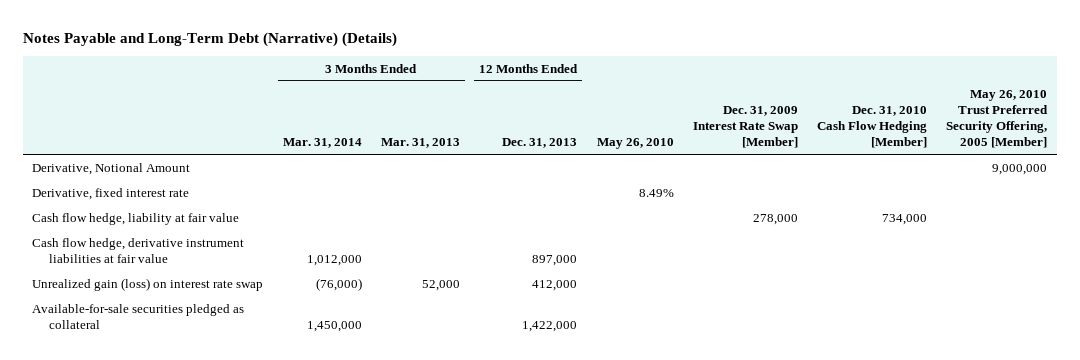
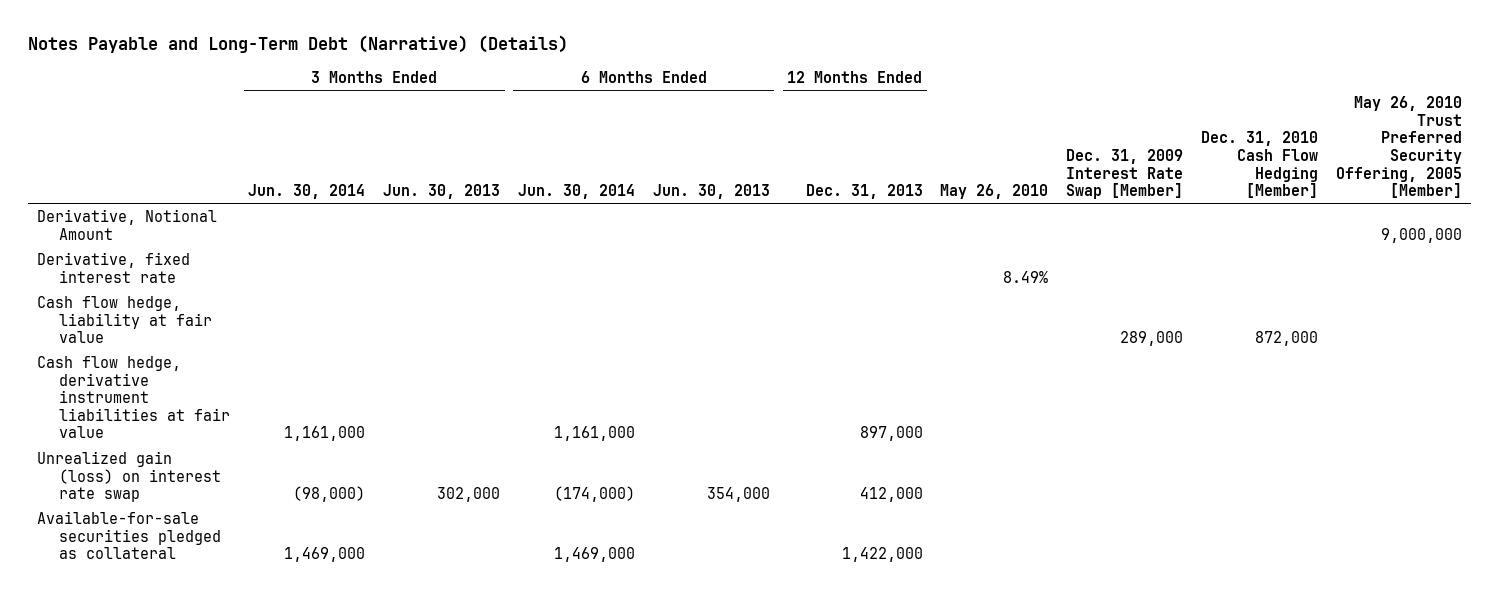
- | 3 Months Ended Mar. 31, 2014 | 3 Months Ended Mar. 31, 2013 | 12 Months Ended Dec. 31, 2013 | May 26, 2010 | Dec. 31, 2009 Interest Rate Swap [Member] | Dec. 31, 2010 Cash Flow Hedging [Member] | May 26, 2010 Trust Preferred Security Offering, 2005 [Member]
+ | 3 Months Ended Jun. 30, 2014 | 3 Months Ended Jun. 30, 2013 | 6 Months Ended Jun. 30, 2014 | 6 Months Ended Jun. 30, 2013 | 12 Months Ended Dec. 31, 2013 | May 26, 2010 | Dec. 31, 2009 Interest Rate Swap [Member] | Dec. 31, 2010 Cash Flow Hedging [Member] | May 26, 2010 Trust Preferred Security Offering, 2005 [Member]
- Cash flow hedge, liability at fair value | | | | | 278,000 | 734,000 |
+ Cash flow hedge, liability at fair value | | | | | | | 289,000 | 872,000 |

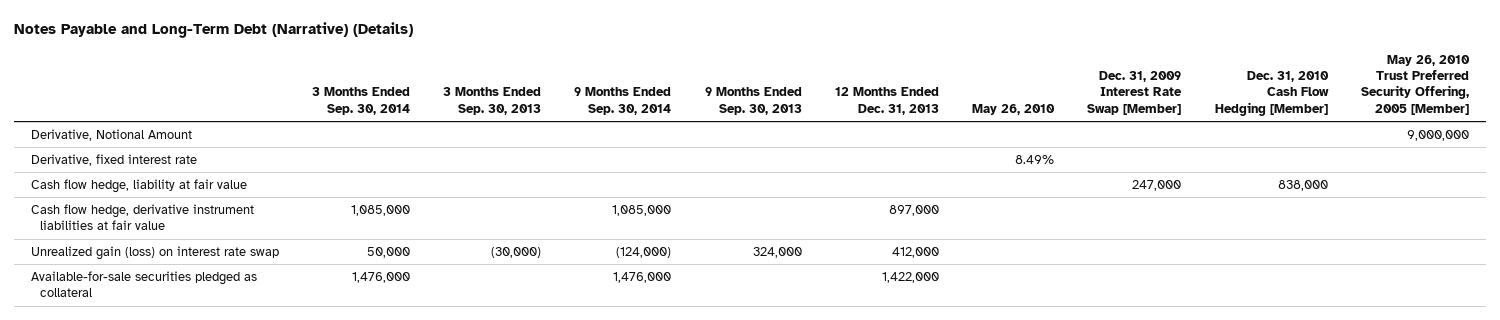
- | 3 Months Ended Jun. 30, 2014 | 3 Months Ended Jun. 30, 2013 | 6 Months Ended Jun. 30, 2014 | 6 Months Ended Jun. 30, 2013 | 12 Months Ended Dec. 31, 2013 | May 26, 2010 | Dec. 31, 2009 Interest Rate Swap [Member] | Dec. 31, 2010 Cash Flow Hedging [Member] | May 26, 2010 Trust Preferred Security Offering, 2005 [Member]
+ | 3 Months Ended Sep. 30, 2014 | 3 Months Ended Sep. 30, 2013 | 9 Months Ended Sep. 30, 2014 | 9 Months Ended Sep. 30, 2013 | 12 Months Ended Dec. 31, 2013 | May 26, 2010 | Dec. 31, 2009 Interest Rate Swap [Member] | Dec. 31, 2010 Cash Flow Hedging [Member] | May 26, 2010 Trust Preferred Security Offering, 2005 [Member]
- Cash flow hedge, liability at fair value | | | | | | | 289,000 | 872,000 |
+ Cash flow hedge, liability at fair value | | | | | | | 247,000 | 838,000 |

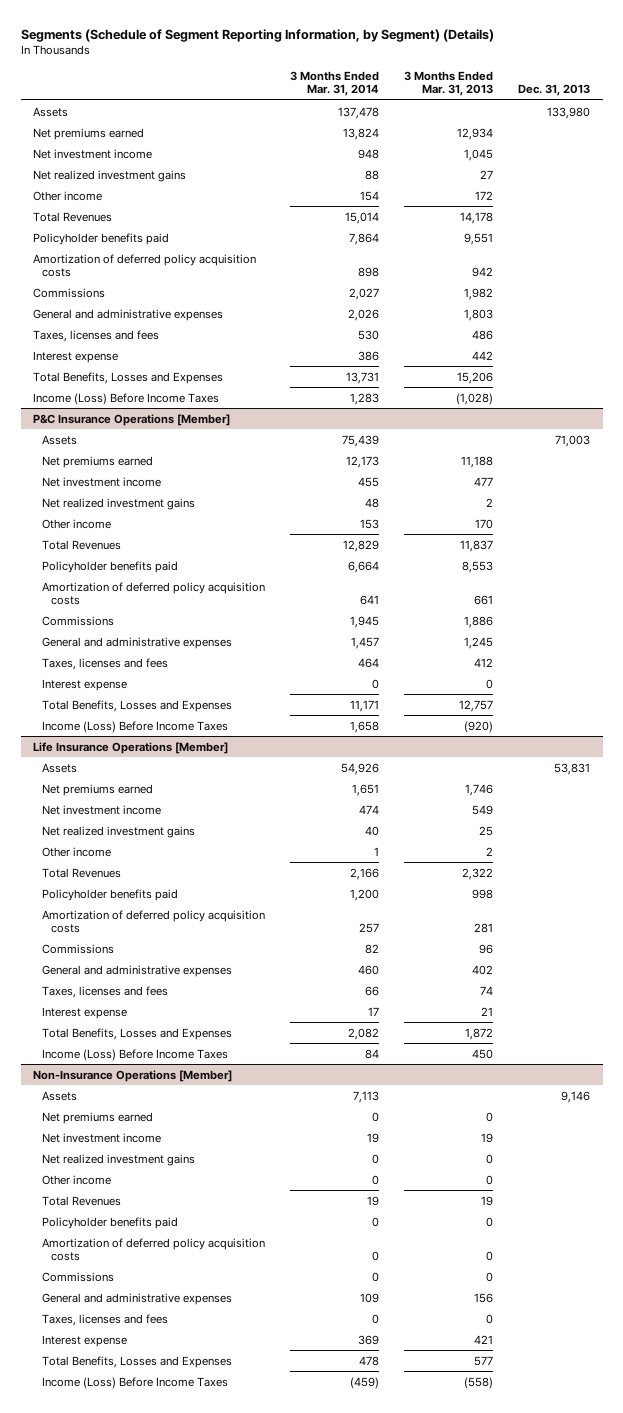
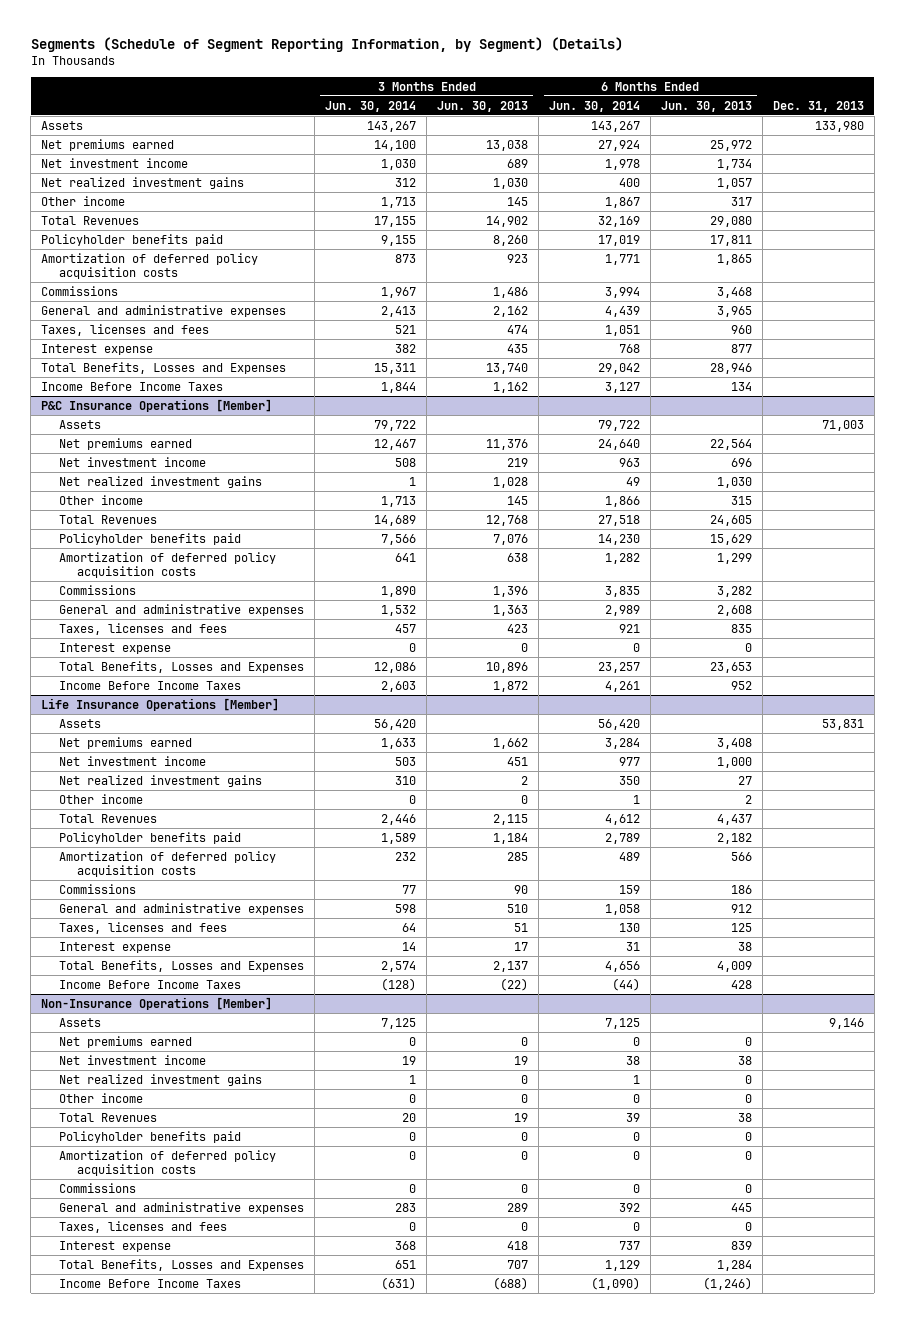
- | 3 Months Ended Mar. 31, 2014 | 3 Months Ended Mar. 31, 2013 | Dec. 31, 2013
+ | 3 Months Ended Jun. 30, 2014 | 3 Months Ended Jun. 30, 2013 | 6 Months Ended Jun. 30, 2014 | 6 Months Ended Jun. 30, 2013 | Dec. 31, 2013
- Income (Loss) Before Income Taxes | 1,283 | (1,028) |
+ Income Before Income Taxes | 1,844 | 1,162 | 3,127 | 134 |
@ P&C Insurance Operations [Member]
- Income (Loss) Before Income Taxes | 1,658 | (920) |
+ Income Before Income Taxes | 2,603 | 1,872 | 4,261 | 952 |
@ Life Insurance Operations [Member]
- Income (Loss) Before Income Taxes | 84 | 450 |
+ Income Before Income Taxes | (128) | (22) | (44) | 428 |
@ Non-Insurance Operations [Member]
- Income (Loss) Before Income Taxes | (459) | (558) |
+ Income Before Income Taxes | (631) | (688) | (1,090) | (1,246) |

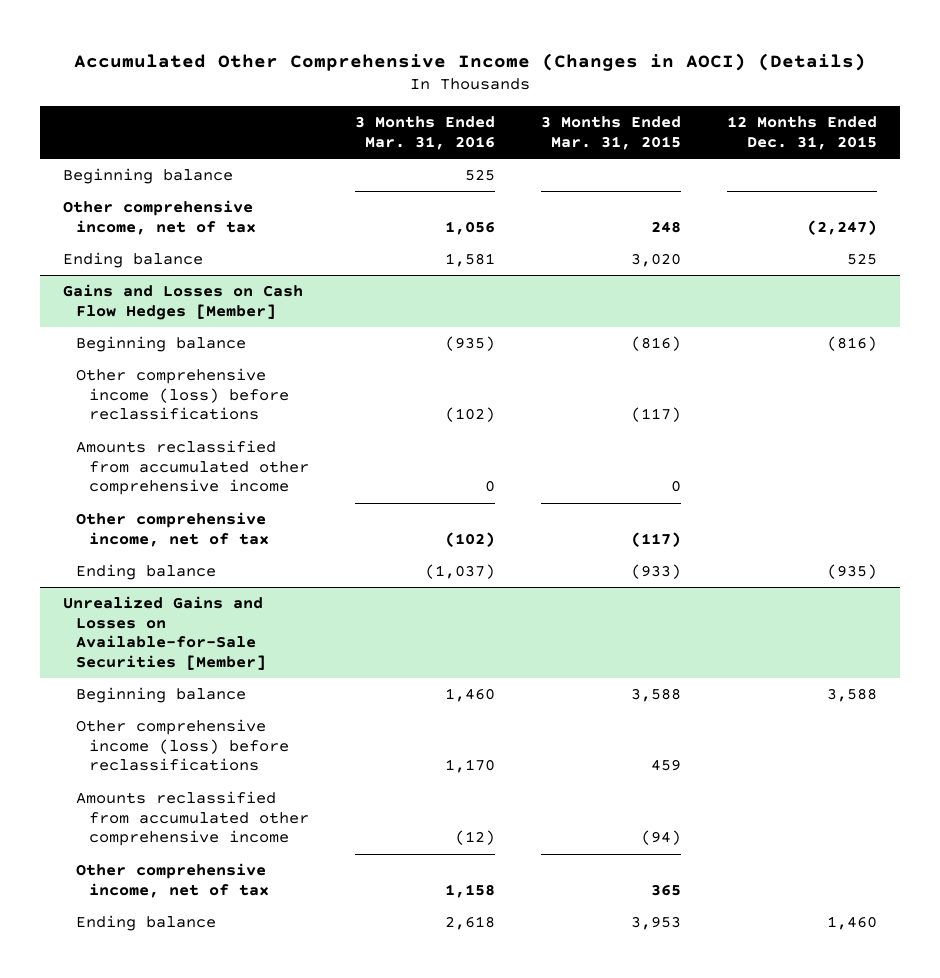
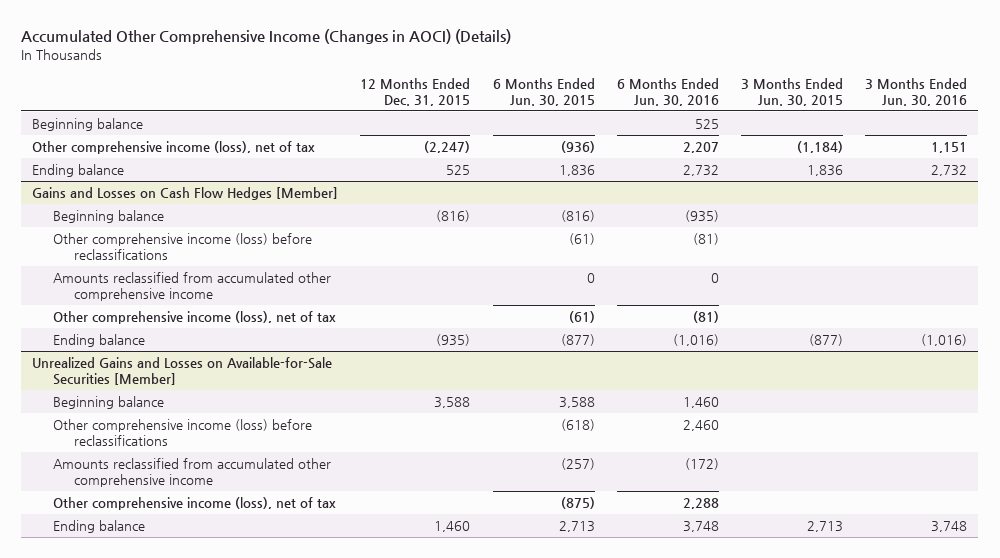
- | 3 Months Ended Mar. 31, 2016 | 3 Months Ended Mar. 31, 2015 | 12 Months Ended Dec. 31, 2015
+ | 12 Months Ended Dec. 31, 2015 | 6 Months Ended Jun. 30, 2015 | 6 Months Ended Jun. 30, 2016 | 3 Months Ended Jun. 30, 2015 | 3 Months Ended Jun. 30, 2016
- Other comprehensive income, net of tax | 1,056 | 248 | (2,247)
+ Other comprehensive income (loss), net of tax | (2,247) | (936) | 2,207 | (1,184) | 1,151
@ Gains and Losses on Cash Flow Hedges [Member]
- Other comprehensive income, net of tax | (102) | (117) |
+ Other comprehensive income (loss), net of tax | | (61) | (81) | |
@ Unrealized Gains and Losses on Available-for-Sale Securities [Member]
- Other comprehensive income, net of tax | 1,158 | 365 |
+ Other comprehensive income (loss), net of tax | | (875) | 2,288 | |

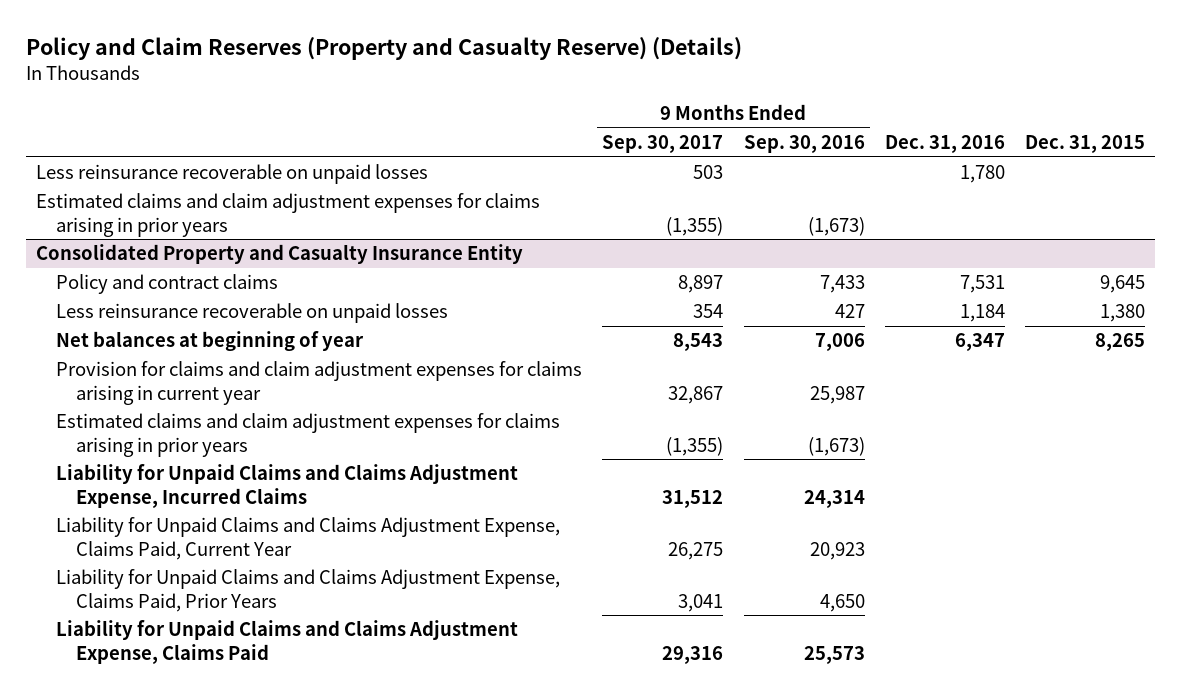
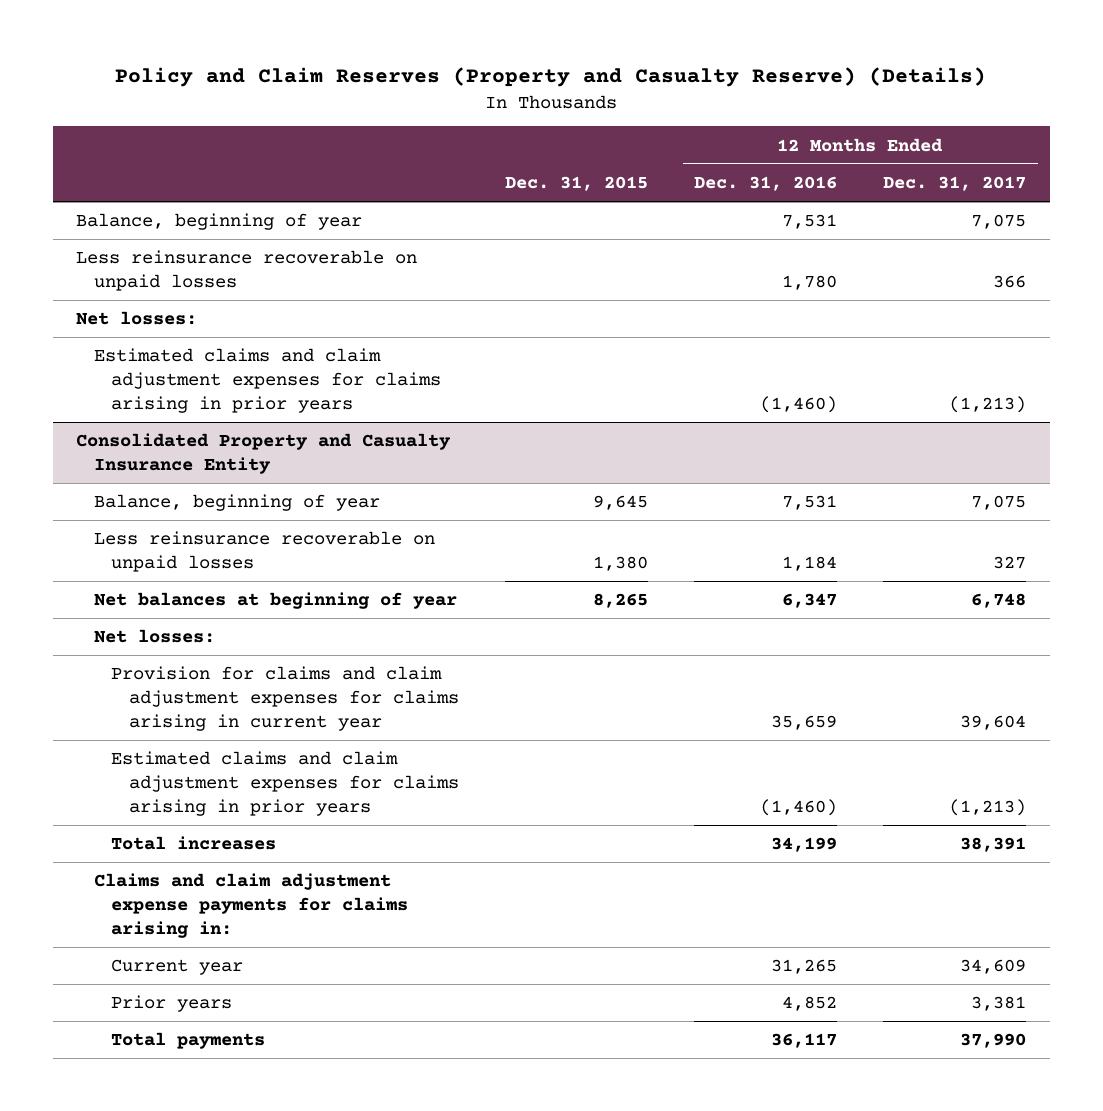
- | 9 Months Ended Sep. 30, 2017 | 9 Months Ended Sep. 30, 2016 | Dec. 31, 2016 | Dec. 31, 2015
+ | Dec. 31, 2015 | 12 Months Ended Dec. 31, 2016 | 12 Months Ended Dec. 31, 2017
+ Balance, beginning of year | | 7,531 | 7,075
+ Net losses:
@ Consolidated Property and Casualty Insurance Entity
- Policy and contract claims | 8,897 | 7,433 | 7,531 | 9,645
+ Balance, beginning of year | 9,645 | 7,531 | 7,075
+ Net losses:
- Liability for Unpaid Claims and Claims Adjustment Expense, Incurred Claims | 31,512 | 24,314 | |
- Liability for Unpaid Claims and Claims Adjustment Expense, Claims Paid, Current Year | 26,275 | 20,923 | |
- Liability for Unpaid Claims and Claims Adjustment Expense, Claims Paid, Prior Years | 3,041 | 4,650 | |
- Liability for Unpaid Claims and Claims Adjustment Expense, Claims Paid | 29,316 | 25,573 | |
+ Total increases | | 34,199 | 38,391
+ Claims and claim adjustment expense payments for claims arising in:
+ Current year | | 31,265 | 34,609
+ Prior years | | 4,852 | 3,381
+ Total payments | | 36,117 | 37,990

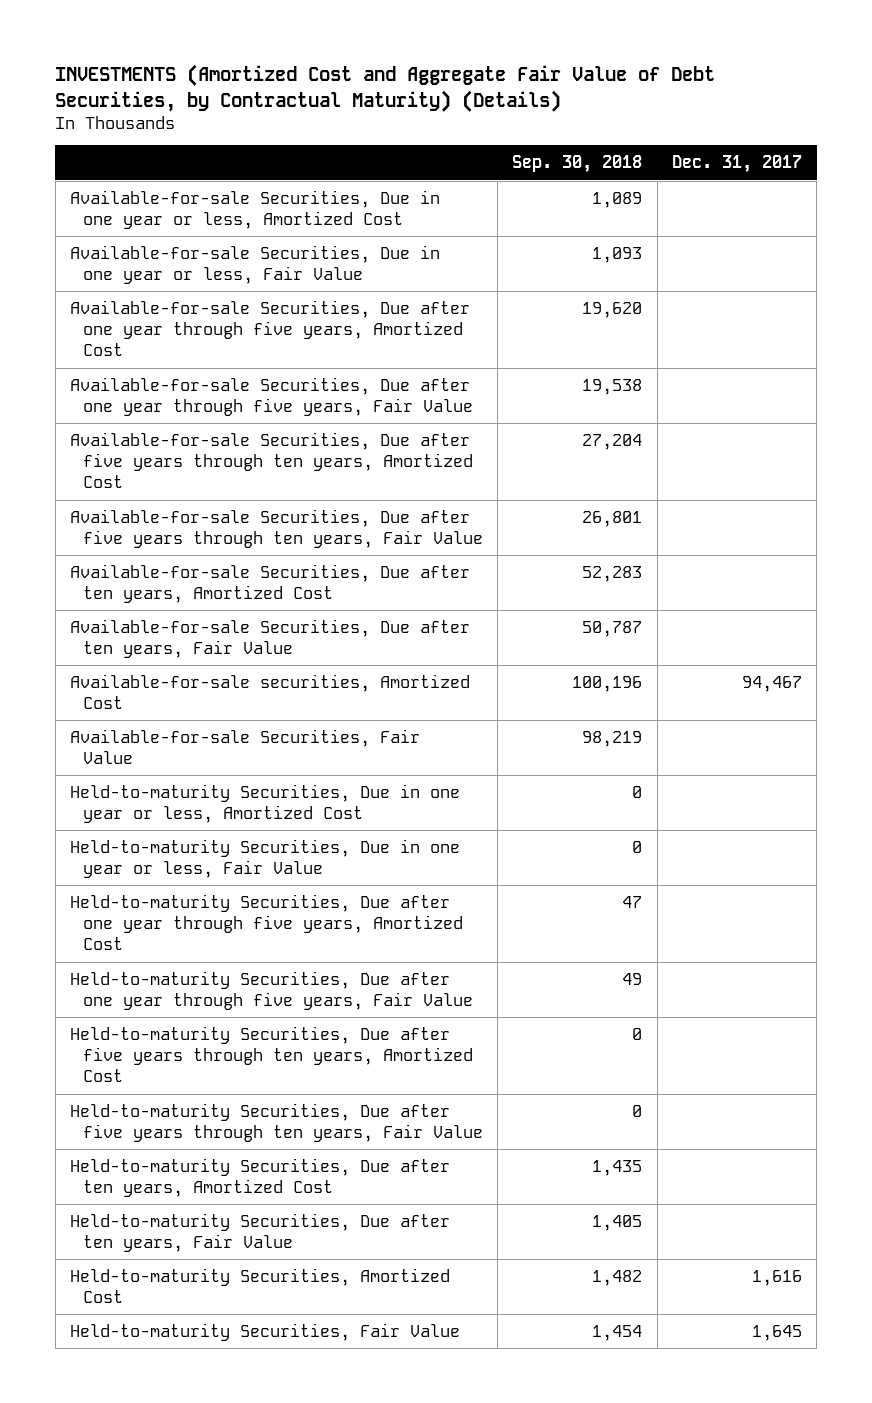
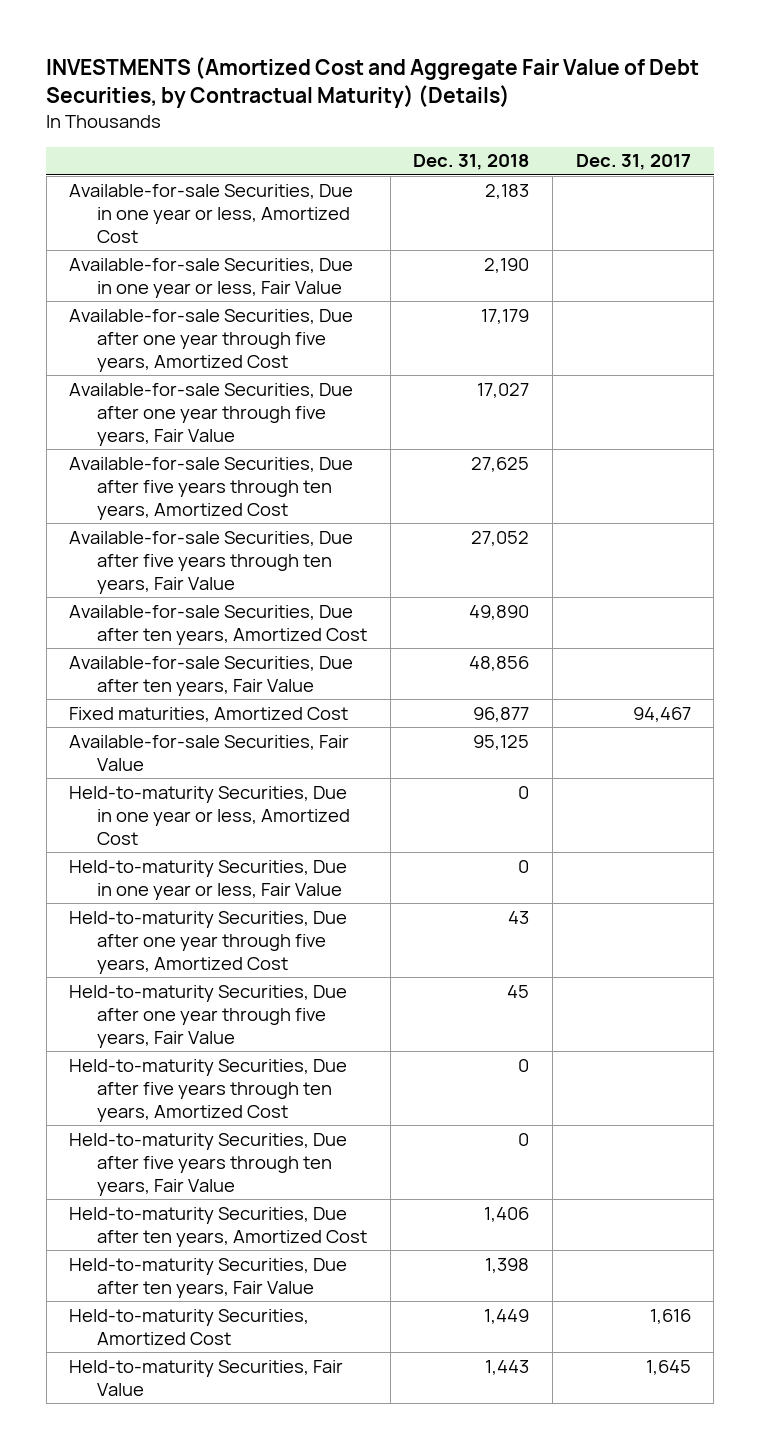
- | Sep. 30, 2018 | Dec. 31, 2017
+ | Dec. 31, 2018 | Dec. 31, 2017
- Available-for-sale securities, Amortized Cost | 100,196 | 94,467
+ Fixed maturities, Amortized Cost | 96,877 | 94,467

